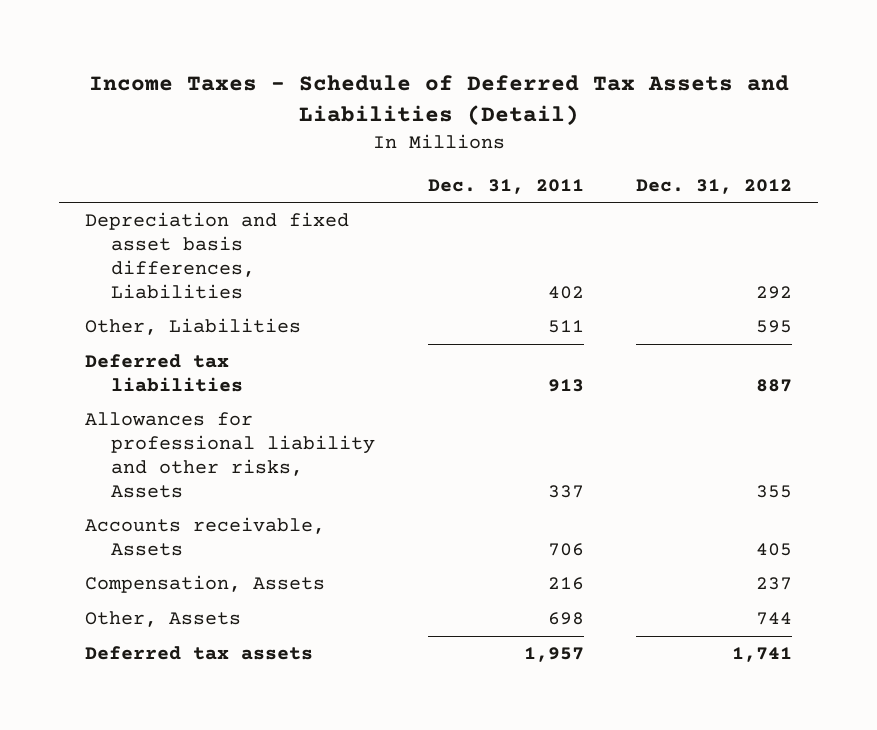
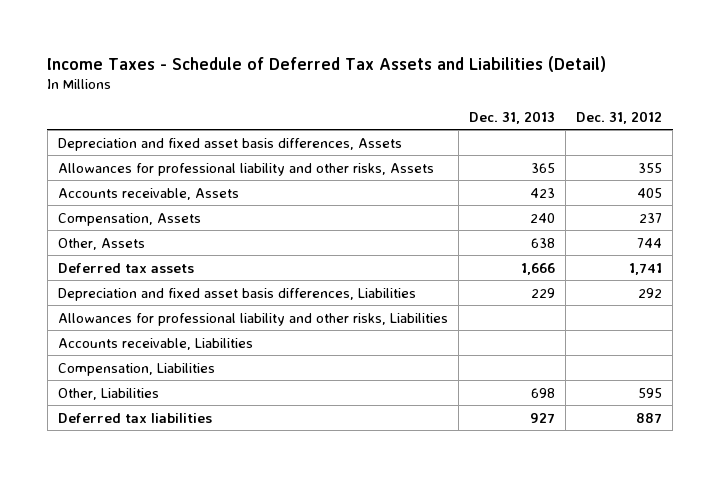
- | Dec. 31, 2011 | Dec. 31, 2012
+ | Dec. 31, 2013 | Dec. 31, 2012
+ Depreciation and fixed asset basis differences, Assets
moved down: Depreciation and fixed asset basis differences, Liabilities | 229 | 292
+ Allowances for professional liability and other risks, Liabilities
+ Accounts receivable, Liabilities
+ Compensation, Liabilities
moved down: Other, Liabilities | 698 | 595
moved down: Deferred tax liabilities | 927 | 887

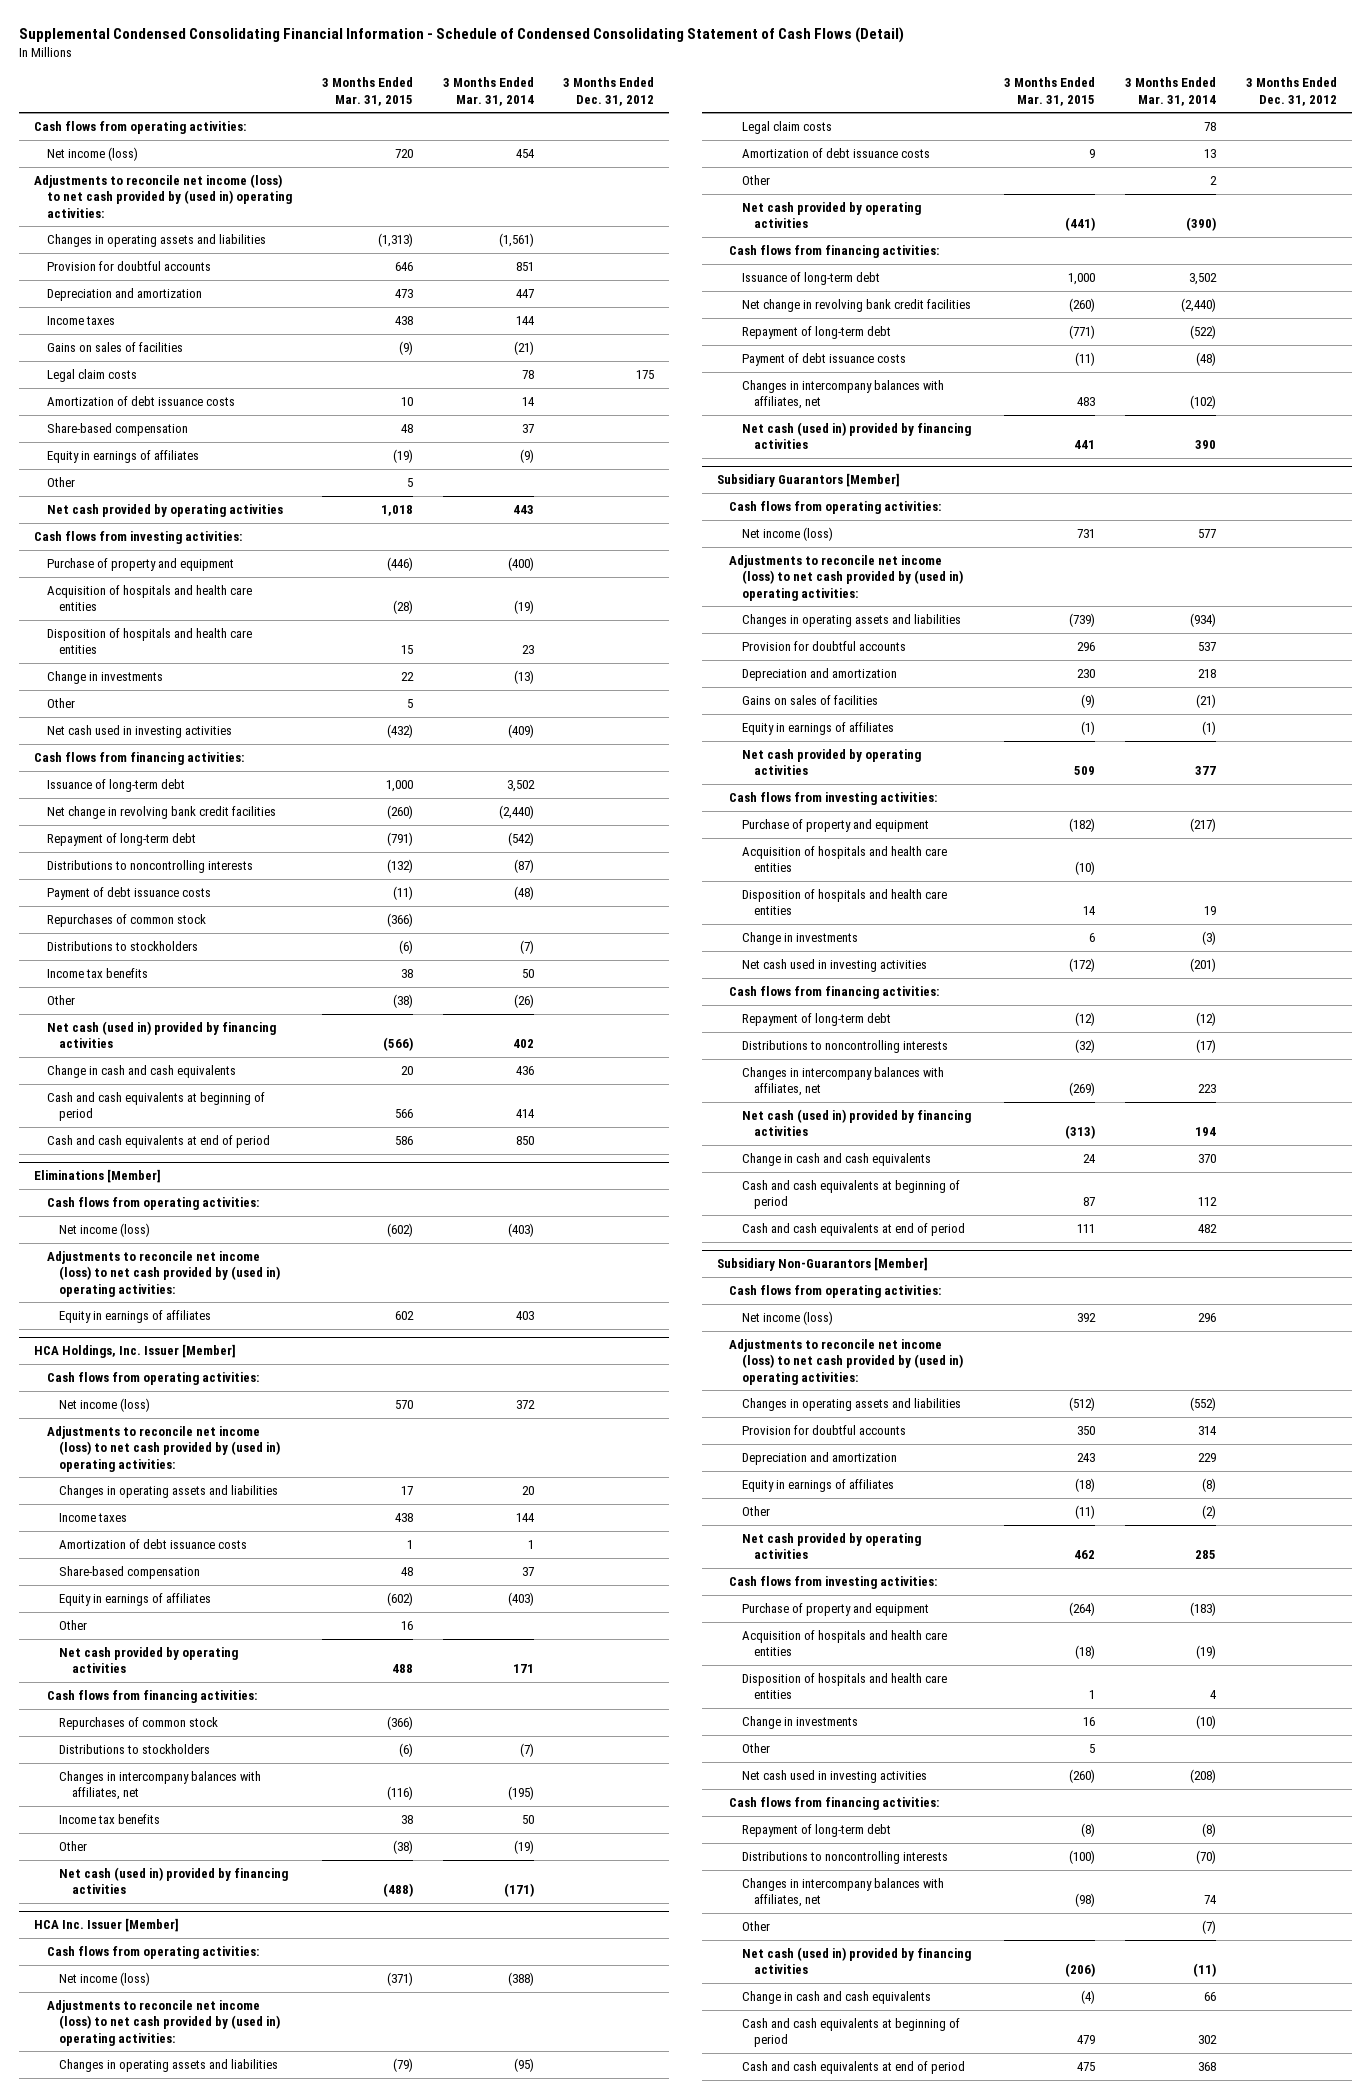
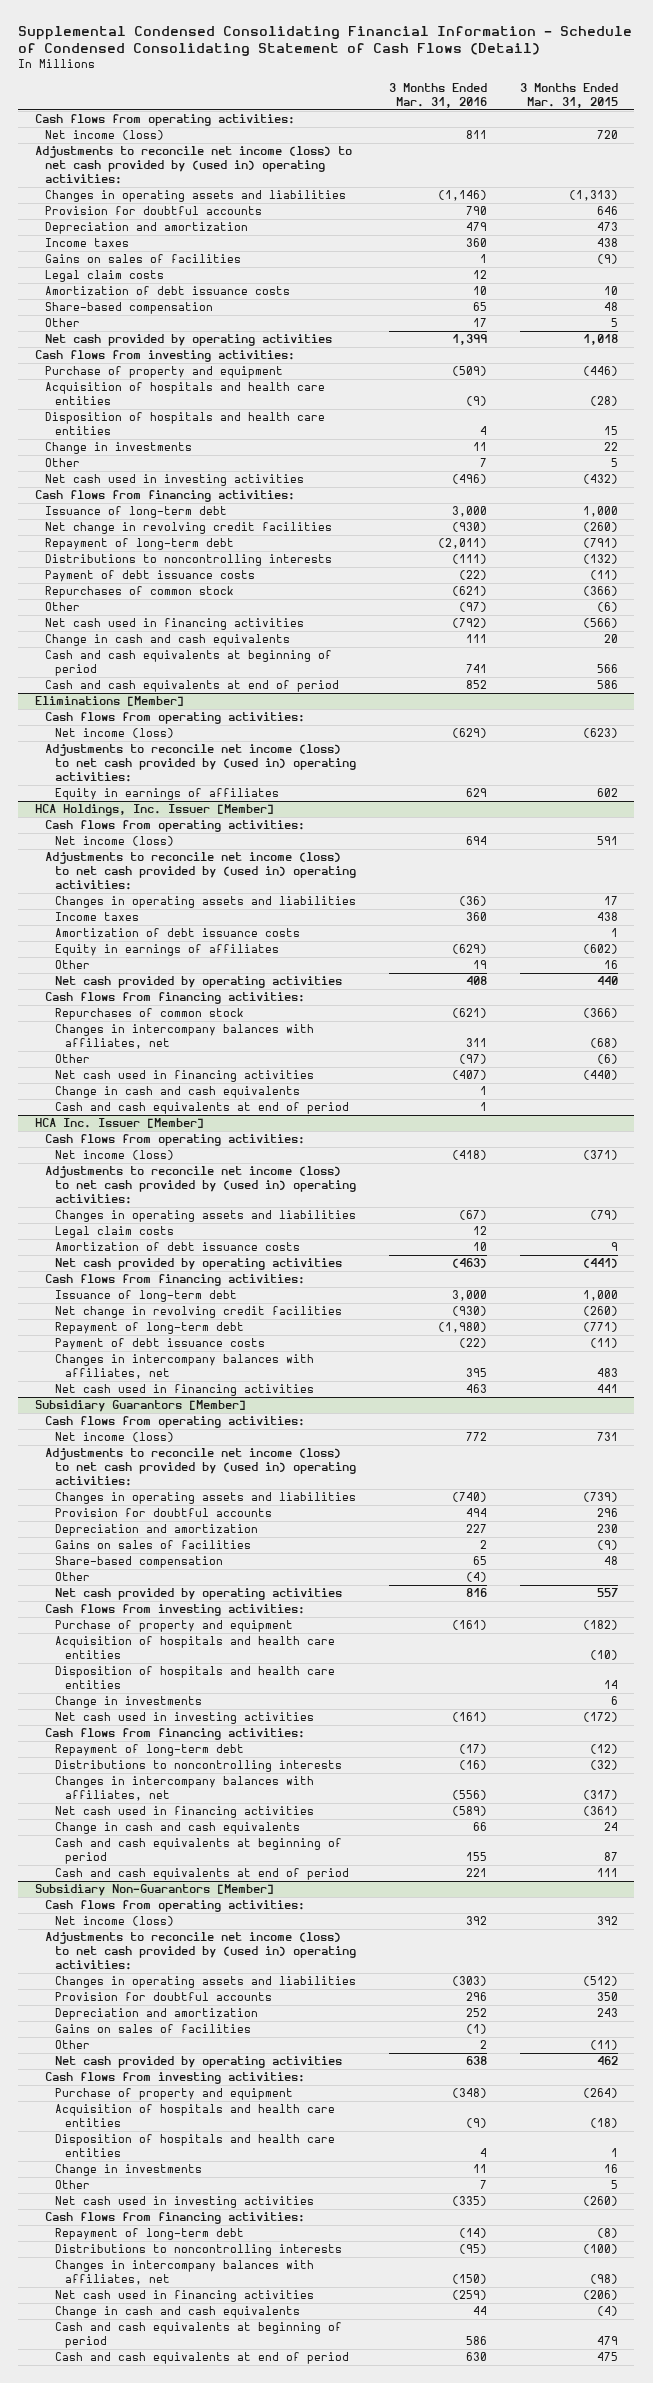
- | 3 Months Ended Mar. 31, 2015 | 3 Months Ended Mar. 31, 2014 | 3 Months Ended Dec. 31, 2012
+ | 3 Months Ended Mar. 31, 2016 | 3 Months Ended Mar. 31, 2015
- Equity in earnings of affiliates | (19) | (9) |
- Net change in revolving bank credit facilities | (260) | (2,440) |
+ Net change in revolving credit facilities | (930) | (260)
- Distributions to stockholders | (6) | (7) |
- Income tax benefits | 38 | 50 |
- Other | (38) | (26) |
- Net cash (used in) provided by financing activities | (566) | 402 |
+ Other | (97) | (6)
+ Net cash used in financing activities | (792) | (566)
@ Eliminations [Member]
- Net income (loss) | (602) | (403) |
+ Net income (loss) | (629) | (623)
@ HCA Holdings, Inc. Issuer [Member]
- Net income (loss) | 570 | 372 |
+ Net income (loss) | 694 | 591
- Share-based compensation | 48 | 37 |
- Net cash provided by operating activities | 488 | 171 |
+ Net cash provided by operating activities | 408 | 440
- Distributions to stockholders | (6) | (7) |
- Changes in intercompany balances with affiliates, net | (116) | (195) |
- Income tax benefits | 38 | 50 |
- Other | (38) | (19) |
- Net cash (used in) provided by financing activities | (488) | (171) |
+ Changes in intercompany balances with affiliates, net | 311 | (68)
+ Other | (97) | (6)
+ Net cash used in financing activities | (407) | (440)
+ Change in cash and cash equivalents | 1 |
+ Cash and cash equivalents at end of period | 1 |
@ HCA Inc. Issuer [Member]
- Other | | 2 |
- Net change in revolving bank credit facilities | (260) | (2,440) |
+ Net change in revolving credit facilities | (930) | (260)
- Net cash (used in) provided by financing activities | 441 | 390 |
+ Net cash used in financing activities | 463 | 441
@ Subsidiary Guarantors [Member]
- Equity in earnings of affiliates | (1) | (1) |
- Net cash provided by operating activities | 509 | 377 |
+ Share-based compensation | 65 | 48
+ Other | (4) |
+ Net cash provided by operating activities | 816 | 557
- Changes in intercompany balances with affiliates, net | (269) | 223 |
- Net cash (used in) provided by financing activities | (313) | 194 |
+ Changes in intercompany balances with affiliates, net | (556) | (317)
+ Net cash used in financing activities | (589) | (361)
@ Subsidiary Non-Guarantors [Member]
- Equity in earnings of affiliates | (18) | (8) |
+ Gains on sales of facilities | (1) |
- Other | | (7) |
- Net cash (used in) provided by financing activities | (206) | (11) |
+ Net cash used in financing activities | (259) | (206)

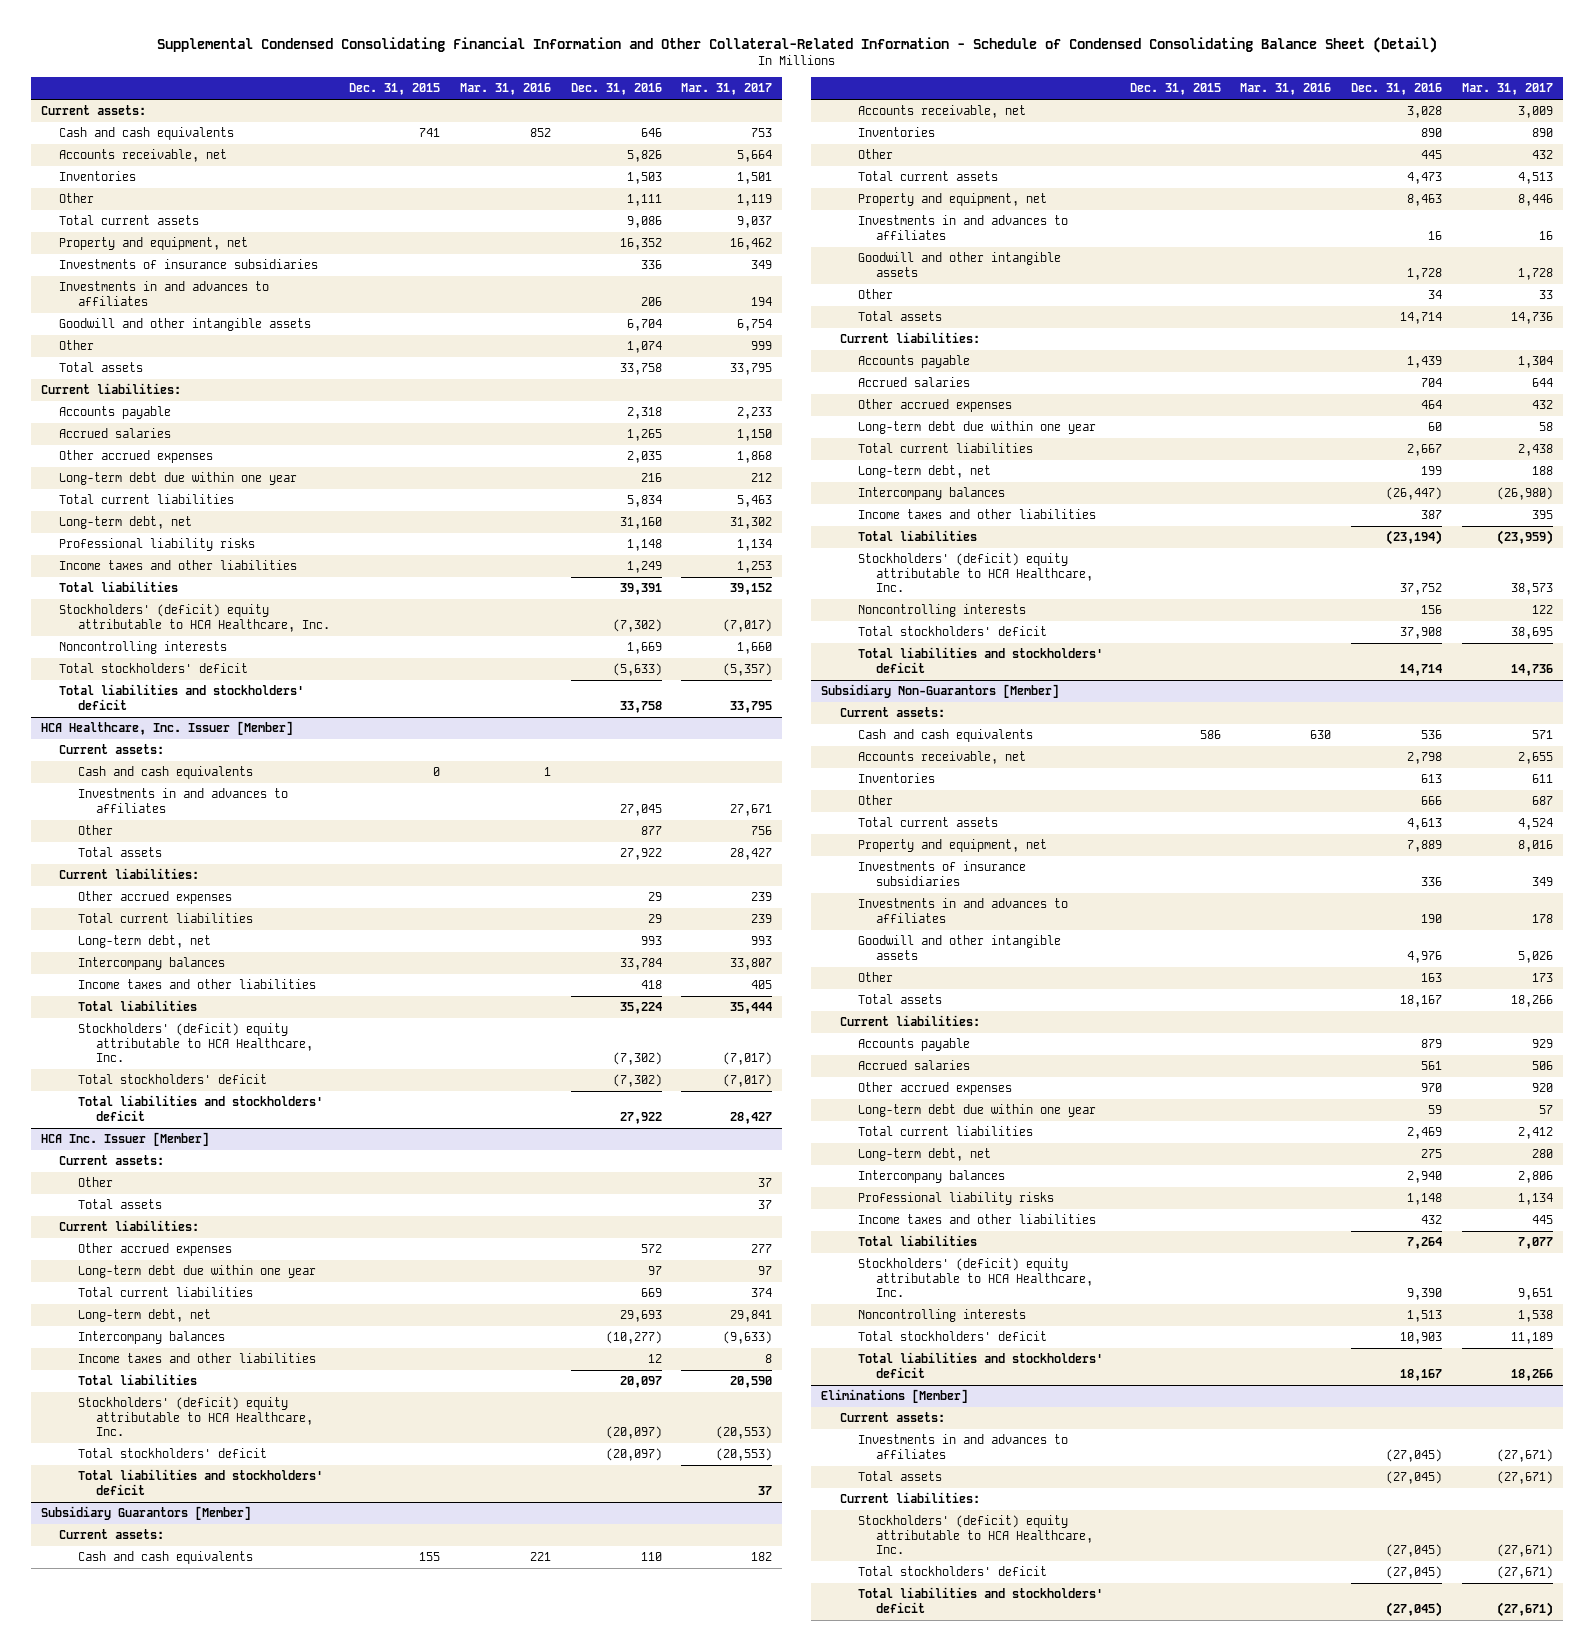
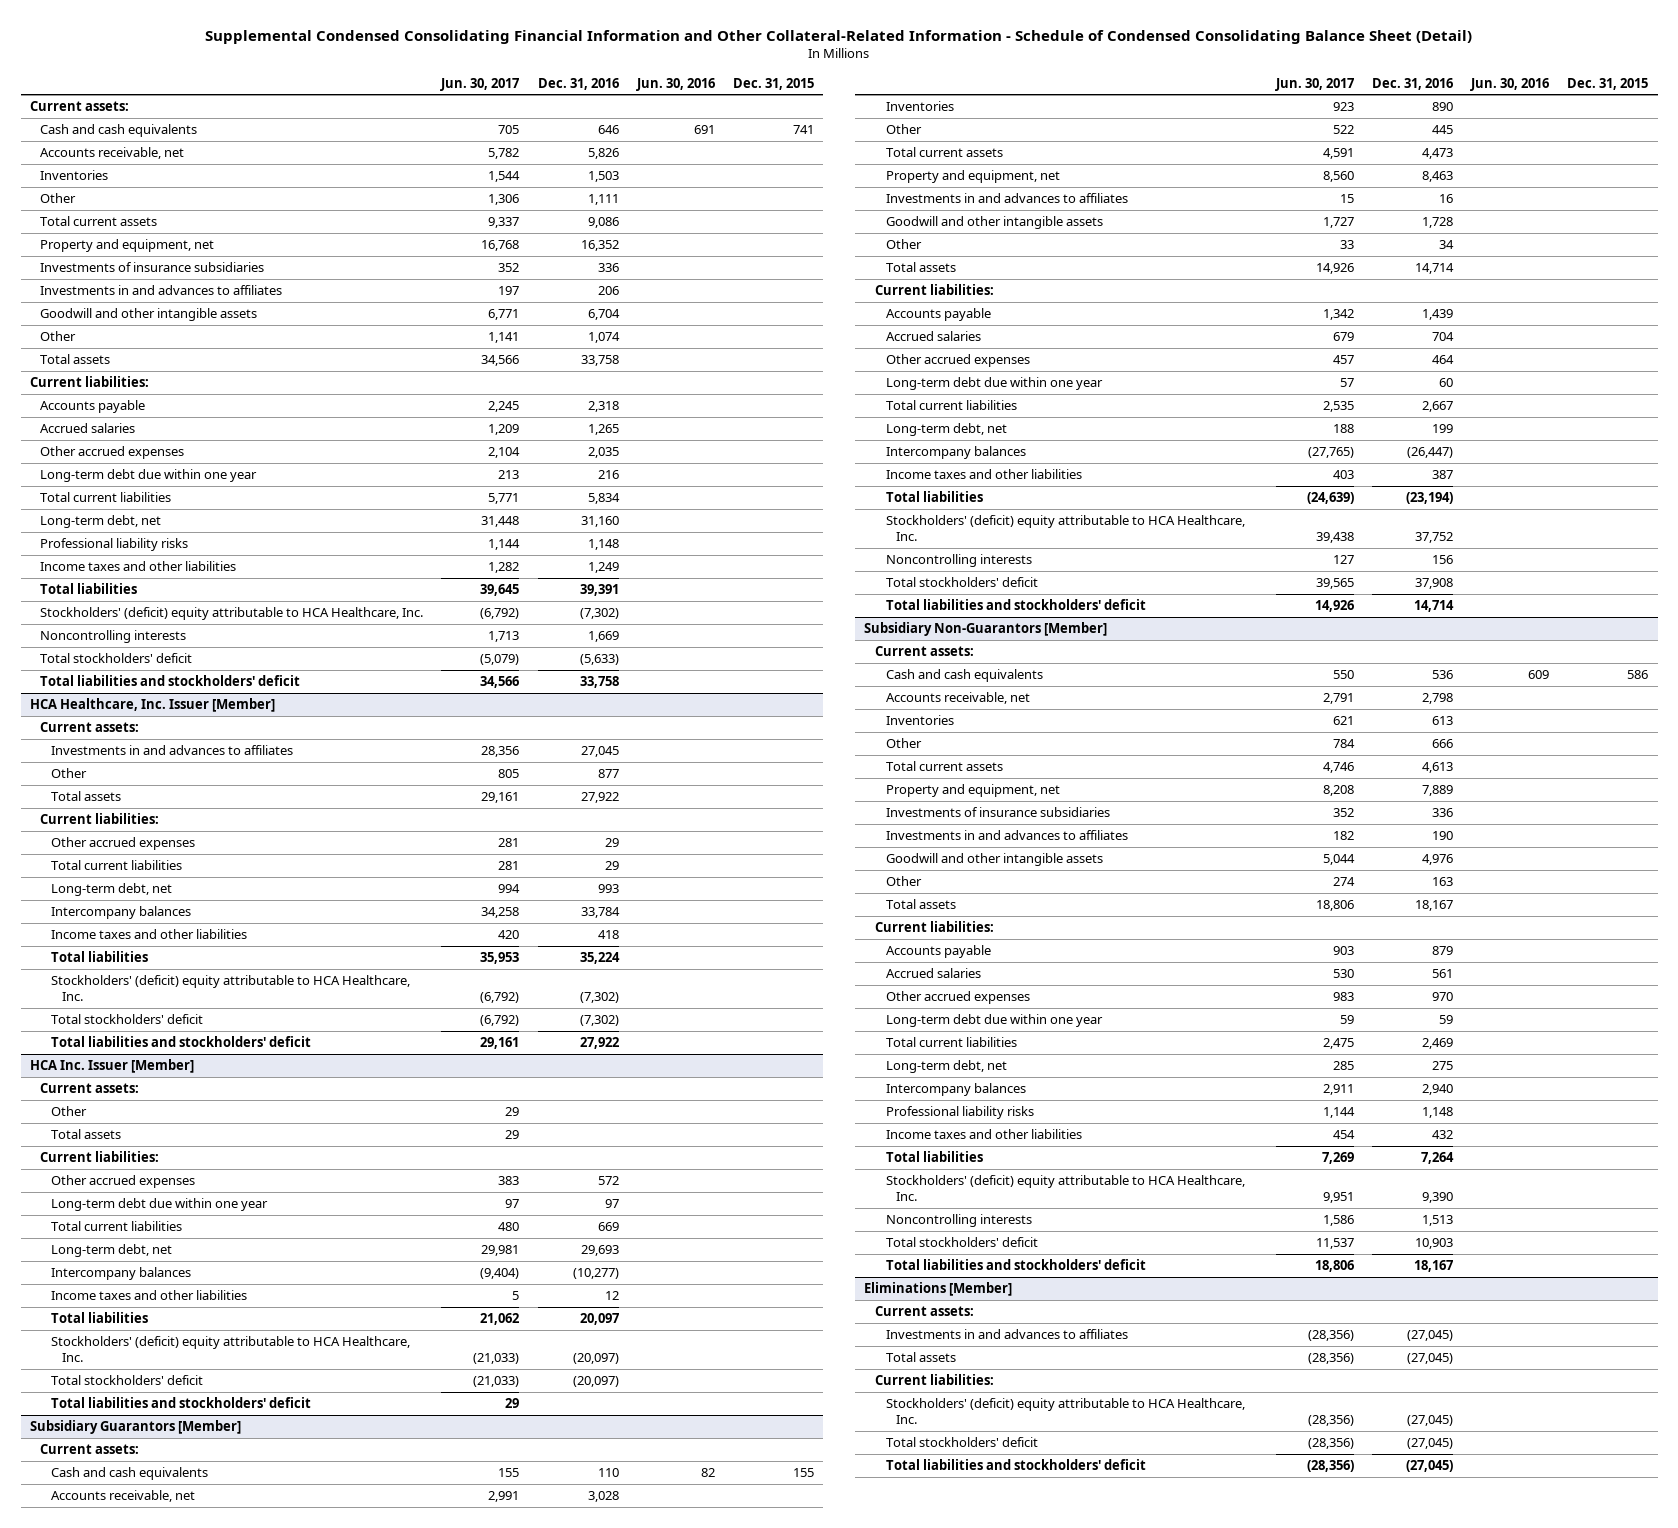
- | Dec. 31, 2015 | Mar. 31, 2016 | Dec. 31, 2016 | Mar. 31, 2017
+ | Jun. 30, 2017 | Dec. 31, 2016 | Jun. 30, 2016 | Dec. 31, 2015
@ HCA Healthcare, Inc. Issuer [Member]
- Cash and cash equivalents | 0 | 1 | |

